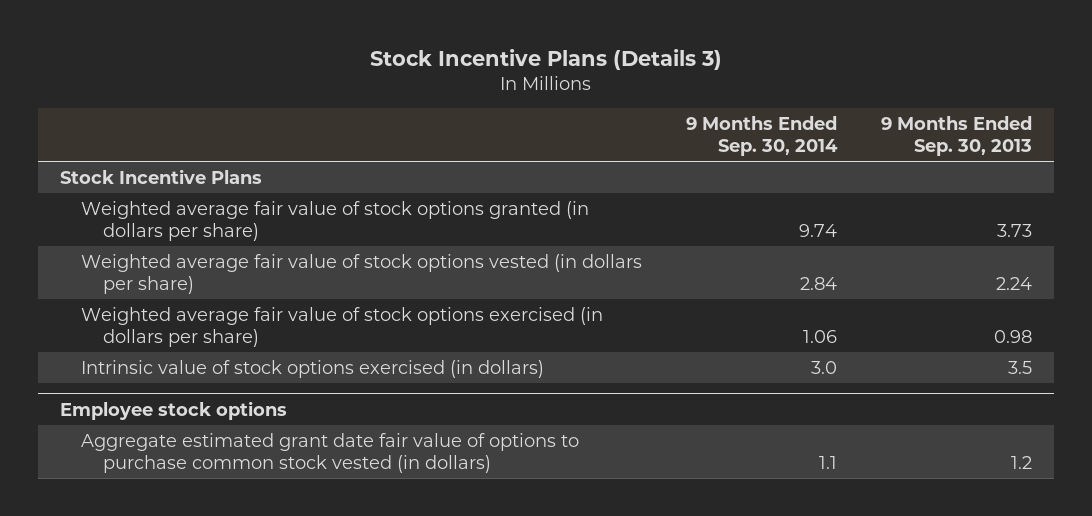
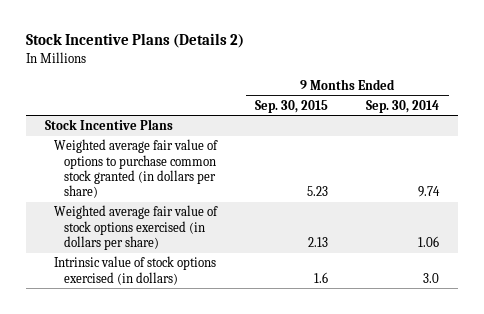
- Stock Incentive Plans (Details 3)
+ Stock Incentive Plans (Details 2)
- | 9 Months Ended Sep. 30, 2014 | 9 Months Ended Sep. 30, 2013
+ | 9 Months Ended Sep. 30, 2015 | 9 Months Ended Sep. 30, 2014
- Weighted average fair value of stock options granted (in dollars per share) | 9.74 | 3.73
- Weighted average fair value of stock options vested (in dollars per share) | 2.84 | 2.24
+ Weighted average fair value of options to purchase common stock granted (in dollars per share) | 5.23 | 9.74
- Employee stock options
- Aggregate estimated grant date fair value of options to purchase common stock vested (in dollars) | 1.1 | 1.2

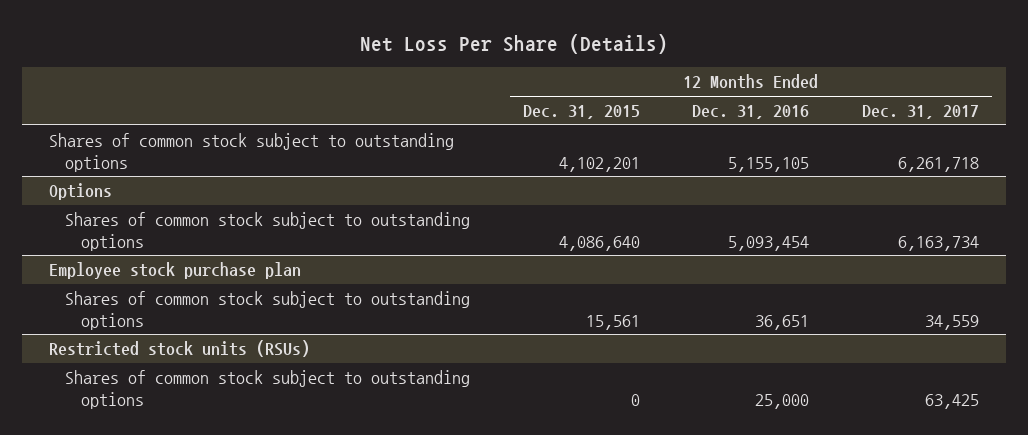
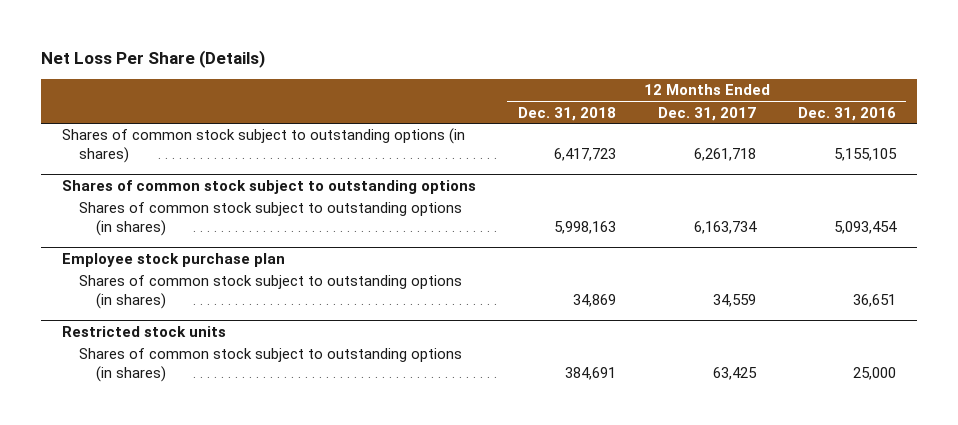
- | 12 Months Ended Dec. 31, 2015 | 12 Months Ended Dec. 31, 2016 | 12 Months Ended Dec. 31, 2017
+ | 12 Months Ended Dec. 31, 2018 | 12 Months Ended Dec. 31, 2017 | 12 Months Ended Dec. 31, 2016
- Shares of common stock subject to outstanding options | 4,102,201 | 5,155,105 | 6,261,718
- Options
- Shares of common stock subject to outstanding options | 4,086,640 | 5,093,454 | 6,163,734
+ Shares of common stock subject to outstanding options (in shares) | 6,417,723 | 6,261,718 | 5,155,105
+ Shares of common stock subject to outstanding options
+ Shares of common stock subject to outstanding options (in shares) | 5,998,163 | 6,163,734 | 5,093,454
@ Employee stock purchase plan
- Shares of common stock subject to outstanding options | 15,561 | 36,651 | 34,559
- Restricted stock units (RSUs)
- Shares of common stock subject to outstanding options | 0 | 25,000 | 63,425
@ Employee stock purchase plan
+ Shares of common stock subject to outstanding options (in shares) | 34,869 | 34,559 | 36,651
+ Restricted stock units
+ Shares of common stock subject to outstanding options (in shares) | 384,691 | 63,425 | 25,000

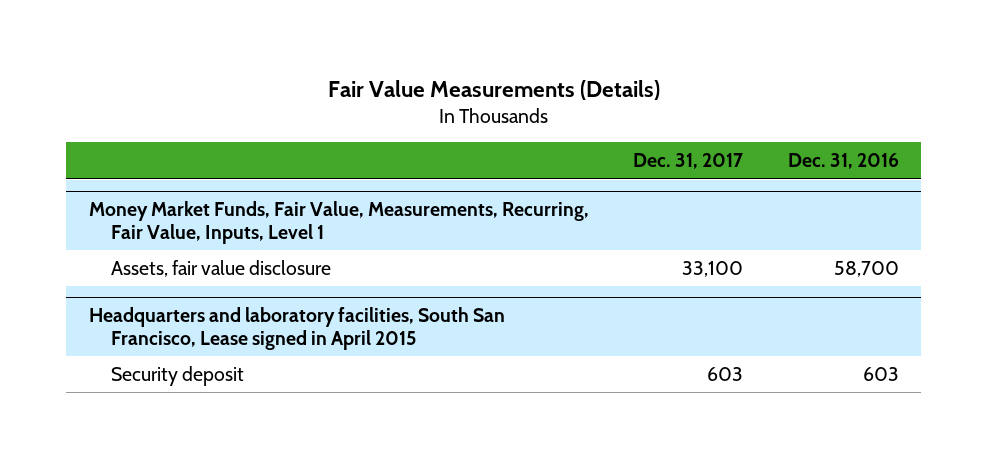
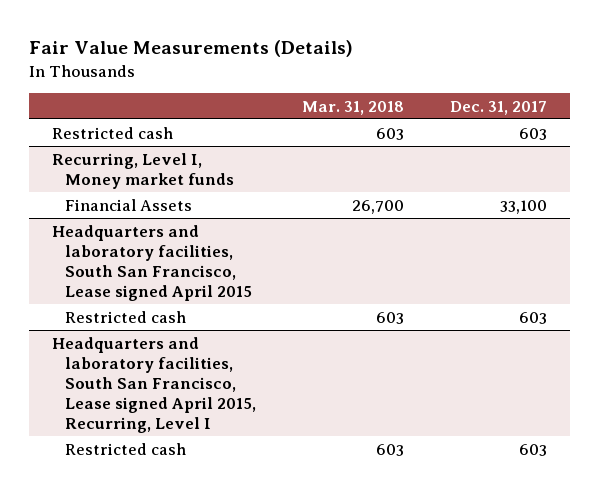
- | Dec. 31, 2017 | Dec. 31, 2016
+ | Mar. 31, 2018 | Dec. 31, 2017
- Money Market Funds, Fair Value, Measurements, Recurring, Fair Value, Inputs, Level 1
- Assets, fair value disclosure | 33,100 | 58,700
- Headquarters and laboratory facilities, South San Francisco, Lease signed in April 2015
- Security deposit | 603 | 603
+ Restricted cash | 603 | 603
+ Recurring, Level I, Money market funds
+ Financial Assets | 26,700 | 33,100
+ Headquarters and laboratory facilities, South San Francisco, Lease signed April 2015
+ Restricted cash | 603 | 603
+ Headquarters and laboratory facilities, South San Francisco, Lease signed April 2015, Recurring, Level I
+ Restricted cash | 603 | 603

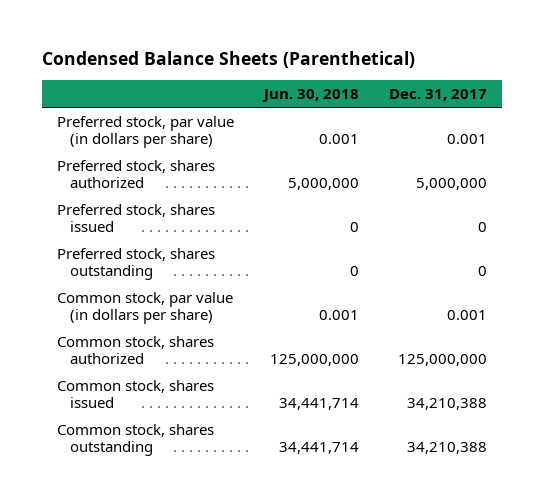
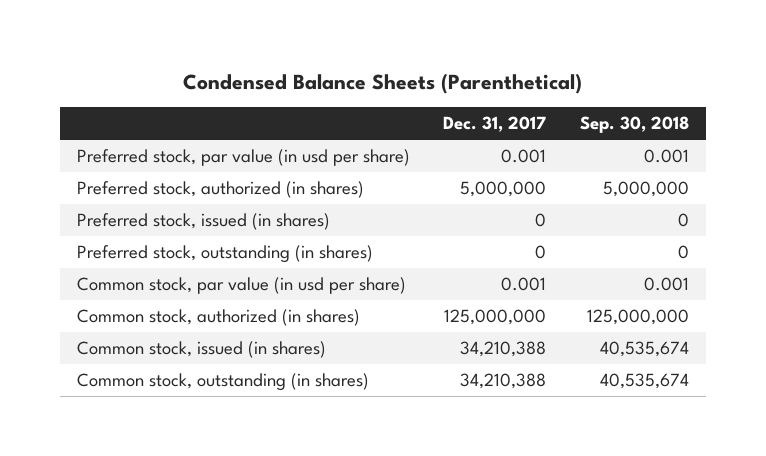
- | Jun. 30, 2018 | Dec. 31, 2017
+ | Dec. 31, 2017 | Sep. 30, 2018
- Preferred stock, par value (in dollars per share) | 0.001 | 0.001
- Preferred stock, shares authorized | 5,000,000 | 5,000,000
- Preferred stock, shares issued | 0 | 0
- Preferred stock, shares outstanding | 0 | 0
- Common stock, par value (in dollars per share) | 0.001 | 0.001
- Common stock, shares authorized | 125,000,000 | 125,000,000
- Common stock, shares issued | 34,441,714 | 34,210,388
- Common stock, shares outstanding | 34,441,714 | 34,210,388
+ Preferred stock, par value (in usd per share) | 0.001 | 0.001
+ Preferred stock, authorized (in shares) | 5,000,000 | 5,000,000
+ Preferred stock, issued (in shares) | 0 | 0
+ Preferred stock, outstanding (in shares) | 0 | 0
+ Common stock, par value (in usd per share) | 0.001 | 0.001
+ Common stock, authorized (in shares) | 125,000,000 | 125,000,000
+ Common stock, issued (in shares) | 34,210,388 | 40,535,674
+ Common stock, outstanding (in shares) | 34,210,388 | 40,535,674

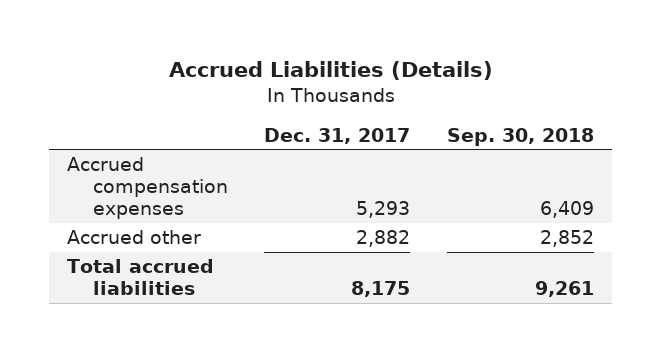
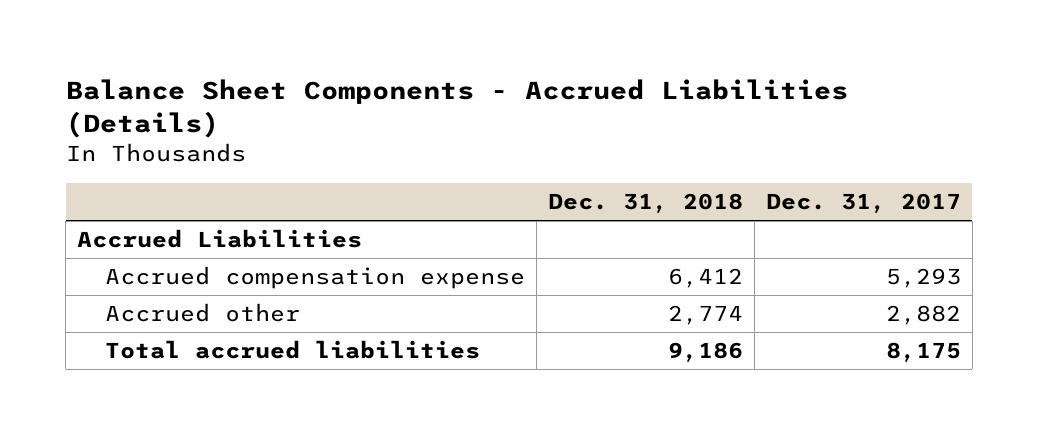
- Accrued Liabilities (Details)
+ Balance Sheet Components - Accrued Liabilities (Details)
- | Dec. 31, 2017 | Sep. 30, 2018
+ | Dec. 31, 2018 | Dec. 31, 2017
- Accrued compensation expenses | 5,293 | 6,409
+ Accrued Liabilities
+ Accrued compensation expense | 6,412 | 5,293

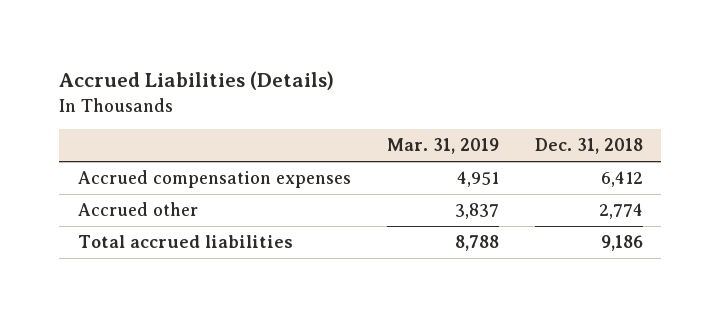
- Balance Sheet Components - Accrued Liabilities (Details)
+ Accrued Liabilities (Details)
- | Dec. 31, 2018 | Dec. 31, 2017
+ | Mar. 31, 2019 | Dec. 31, 2018
- Accrued Liabilities
- Accrued compensation expense | 6,412 | 5,293
+ Accrued compensation expenses | 4,951 | 6,412

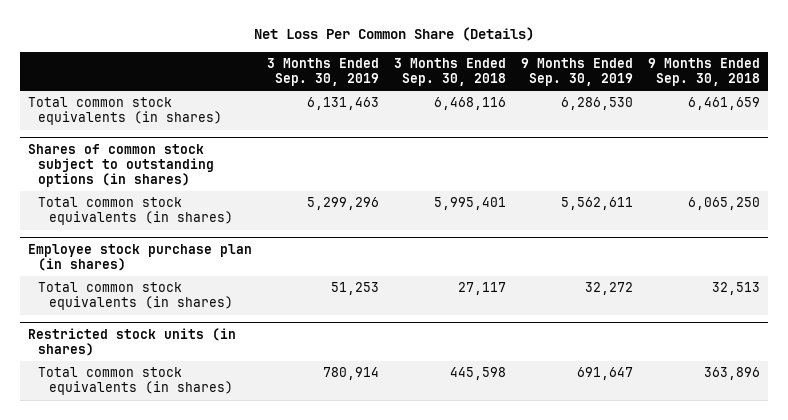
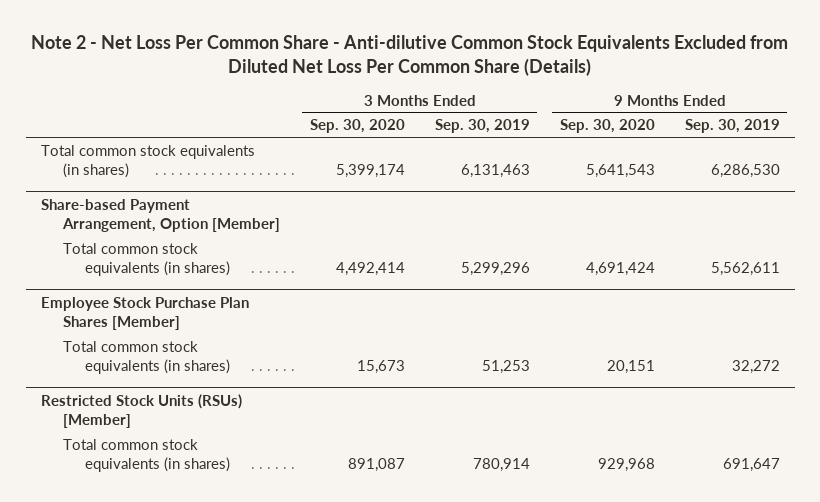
- Net Loss Per Common Share (Details)
+ Note 2 - Net Loss Per Common Share - Anti-dilutive Common Stock Equivalents Excluded from Diluted Net Loss Per Common Share (Details)
- | 3 Months Ended Sep. 30, 2019 | 3 Months Ended Sep. 30, 2018 | 9 Months Ended Sep. 30, 2019 | 9 Months Ended Sep. 30, 2018
+ | 3 Months Ended Sep. 30, 2020 | 3 Months Ended Sep. 30, 2019 | 9 Months Ended Sep. 30, 2020 | 9 Months Ended Sep. 30, 2019
- Shares of common stock subject to outstanding options (in shares)
+ Share-based Payment Arrangement, Option [Member]
- Employee stock purchase plan (in shares)
+ Employee Stock Purchase Plan Shares [Member]
- Restricted stock units (in shares)
+ Restricted Stock Units (RSUs) [Member]

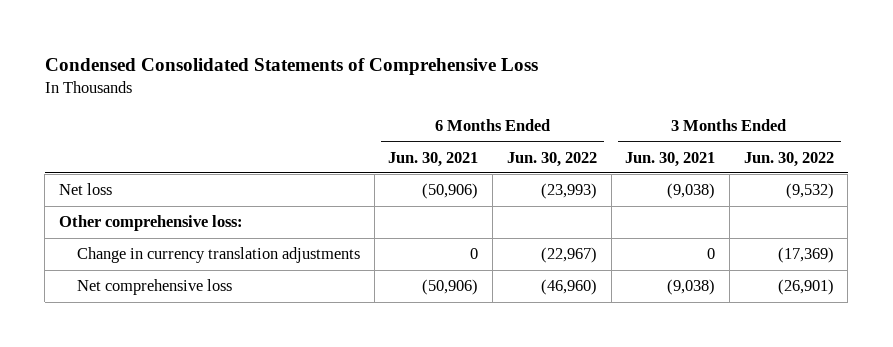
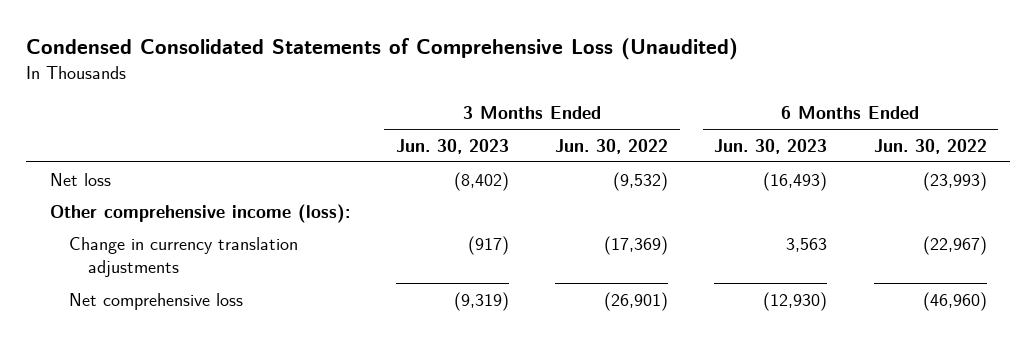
- Condensed Consolidated Statements of Comprehensive Loss
+ Condensed Consolidated Statements of Comprehensive Loss (Unaudited)
- | 6 Months Ended Jun. 30, 2021 | 6 Months Ended Jun. 30, 2022 | 3 Months Ended Jun. 30, 2021 | 3 Months Ended Jun. 30, 2022
+ | 3 Months Ended Jun. 30, 2023 | 3 Months Ended Jun. 30, 2022 | 6 Months Ended Jun. 30, 2023 | 6 Months Ended Jun. 30, 2022
- Other comprehensive loss:
+ Other comprehensive income (loss):

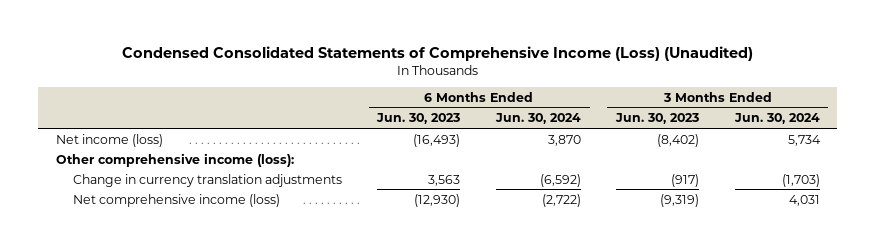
- Condensed Consolidated Statements of Comprehensive Loss (Unaudited)
+ Condensed Consolidated Statements of Comprehensive Income (Loss) (Unaudited)
- | 3 Months Ended Jun. 30, 2023 | 3 Months Ended Jun. 30, 2022 | 6 Months Ended Jun. 30, 2023 | 6 Months Ended Jun. 30, 2022
+ | 6 Months Ended Jun. 30, 2023 | 6 Months Ended Jun. 30, 2024 | 3 Months Ended Jun. 30, 2023 | 3 Months Ended Jun. 30, 2024
- Net loss | (8,402) | (9,532) | (16,493) | (23,993)
+ Net income (loss) | (16,493) | 3,870 | (8,402) | 5,734
- Net comprehensive loss | (9,319) | (26,901) | (12,930) | (46,960)
+ Net comprehensive income (loss) | (12,930) | (2,722) | (9,319) | 4,031

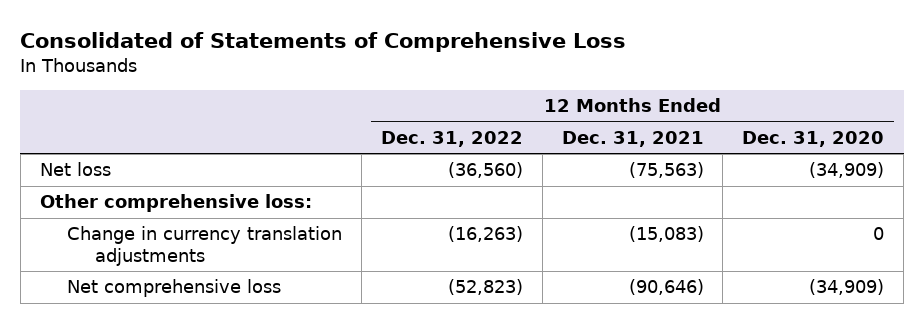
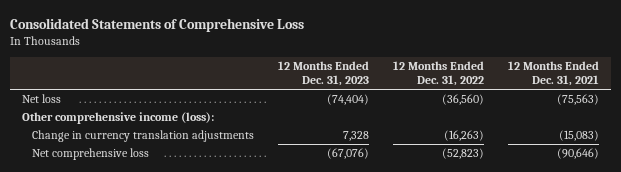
- Consolidated of Statements of Comprehensive Loss
+ Consolidated Statements of Comprehensive Loss
- | 12 Months Ended Dec. 31, 2022 | 12 Months Ended Dec. 31, 2021 | 12 Months Ended Dec. 31, 2020
+ | 12 Months Ended Dec. 31, 2023 | 12 Months Ended Dec. 31, 2022 | 12 Months Ended Dec. 31, 2021
- Other comprehensive loss:
+ Other comprehensive income (loss):

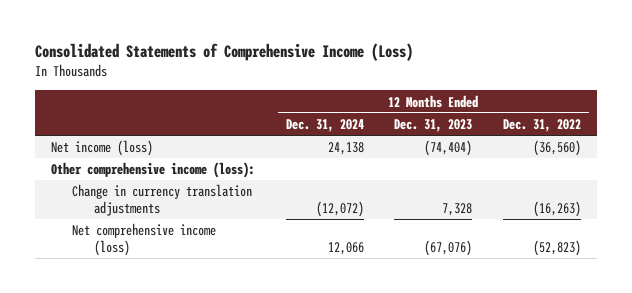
- Consolidated Statements of Comprehensive Loss
+ Consolidated Statements of Comprehensive Income (Loss)
- | 12 Months Ended Dec. 31, 2023 | 12 Months Ended Dec. 31, 2022 | 12 Months Ended Dec. 31, 2021
+ | 12 Months Ended Dec. 31, 2024 | 12 Months Ended Dec. 31, 2023 | 12 Months Ended Dec. 31, 2022
- Net loss | (74,404) | (36,560) | (75,563)
+ Net income (loss) | 24,138 | (74,404) | (36,560)
- Net comprehensive loss | (67,076) | (52,823) | (90,646)
+ Net comprehensive income (loss) | 12,066 | (67,076) | (52,823)

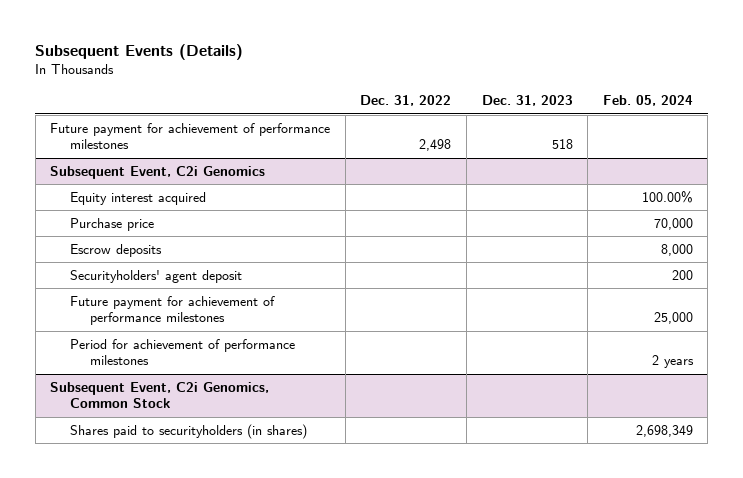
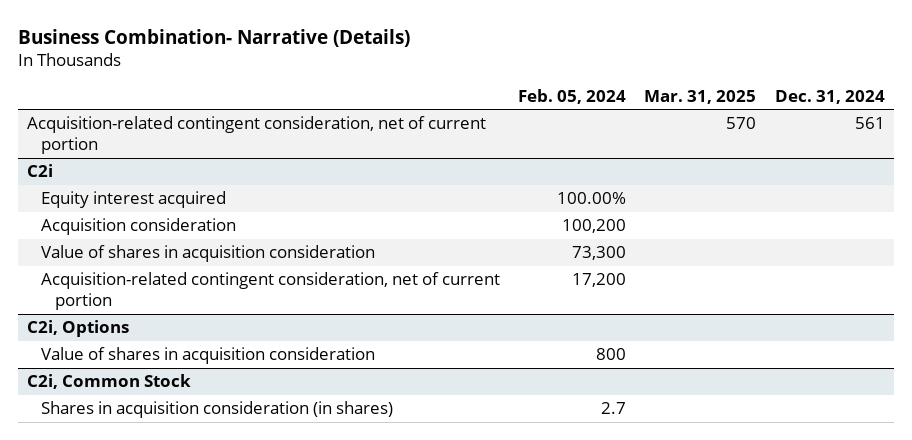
- Subsequent Events (Details)
+ Business Combination- Narrative (Details)
- | Dec. 31, 2022 | Dec. 31, 2023 | Feb. 05, 2024
+ | Feb. 05, 2024 | Mar. 31, 2025 | Dec. 31, 2024
- Future payment for achievement of performance milestones | 2,498 | 518 |
- Subsequent Event, C2i Genomics
+ Acquisition-related contingent consideration, net of current portion | | 570 | 561
+ C2i
- Purchase price | | | 70,000
- Escrow deposits | | | 8,000
- Securityholders' agent deposit | | | 200
- Future payment for achievement of performance milestones | | | 25,000
- Period for achievement of performance milestones | | | 2 years
- Subsequent Event, C2i Genomics, Common Stock
- Shares paid to securityholders (in shares) | | | 2,698,349
+ Acquisition consideration | 100,200 | |
+ Value of shares in acquisition consideration | 73,300 | |
+ Acquisition-related contingent consideration, net of current portion | 17,200 | |
+ C2i, Options
+ Value of shares in acquisition consideration | 800 | |
+ C2i, Common Stock
+ Shares in acquisition consideration (in shares) | 2.7 | |

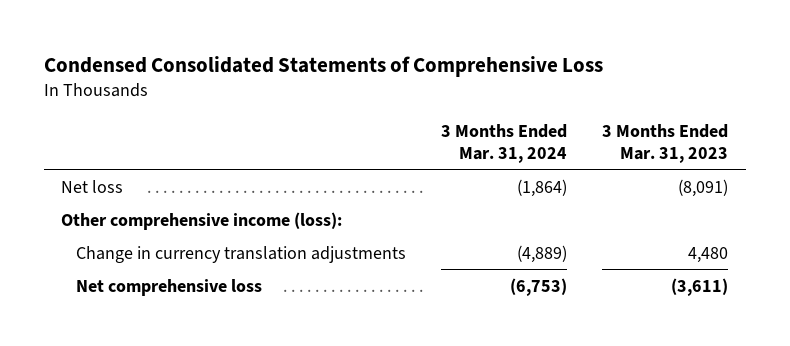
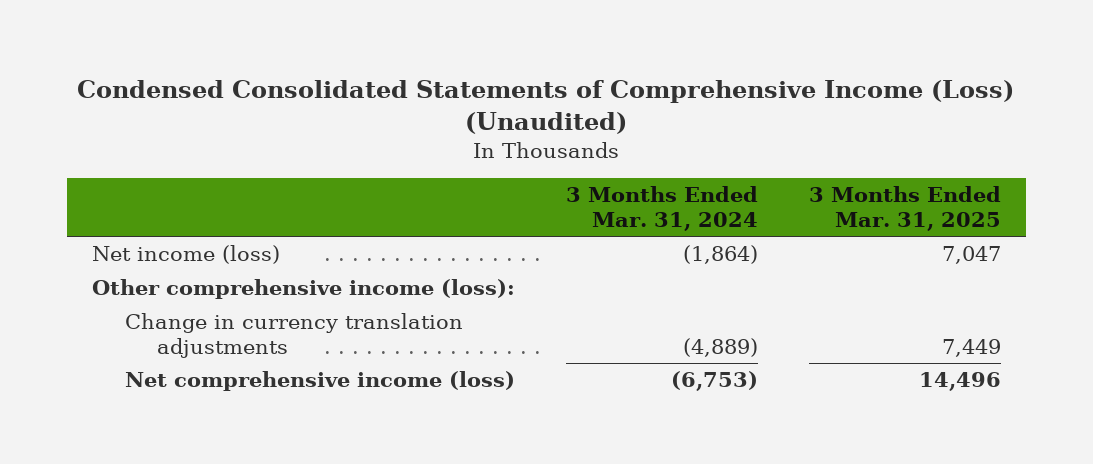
- Condensed Consolidated Statements of Comprehensive Loss
+ Condensed Consolidated Statements of Comprehensive Income (Loss) (Unaudited)
- | 3 Months Ended Mar. 31, 2024 | 3 Months Ended Mar. 31, 2023
+ | 3 Months Ended Mar. 31, 2024 | 3 Months Ended Mar. 31, 2025
- Net loss | (1,864) | (8,091)
+ Net income (loss) | (1,864) | 7,047
- Net comprehensive loss | (6,753) | (3,611)
+ Net comprehensive income (loss) | (6,753) | 14,496

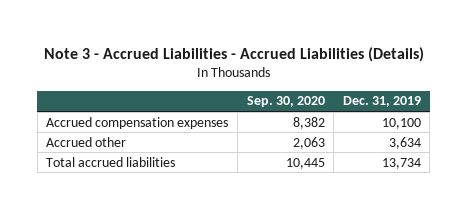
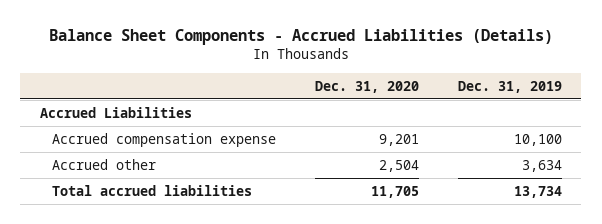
- Note 3 - Accrued Liabilities - Accrued Liabilities (Details)
+ Balance Sheet Components - Accrued Liabilities (Details)
- | Sep. 30, 2020 | Dec. 31, 2019
+ | Dec. 31, 2020 | Dec. 31, 2019
- Accrued compensation expenses | 8,382 | 10,100
+ Accrued Liabilities
+ Accrued compensation expense | 9,201 | 10,100

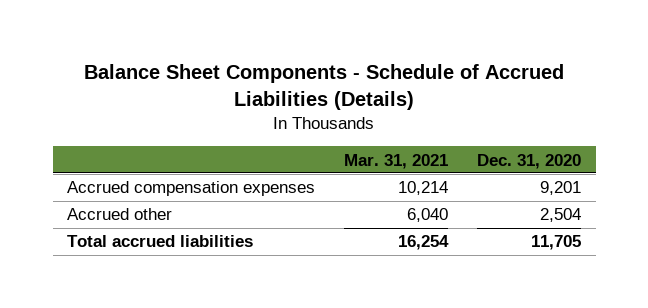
- Balance Sheet Components - Accrued Liabilities (Details)
+ Balance Sheet Components - Schedule of Accrued Liabilities (Details)
- | Dec. 31, 2020 | Dec. 31, 2019
+ | Mar. 31, 2021 | Dec. 31, 2020
- Accrued Liabilities
- Accrued compensation expense | 9,201 | 10,100
+ Accrued compensation expenses | 10,214 | 9,201

